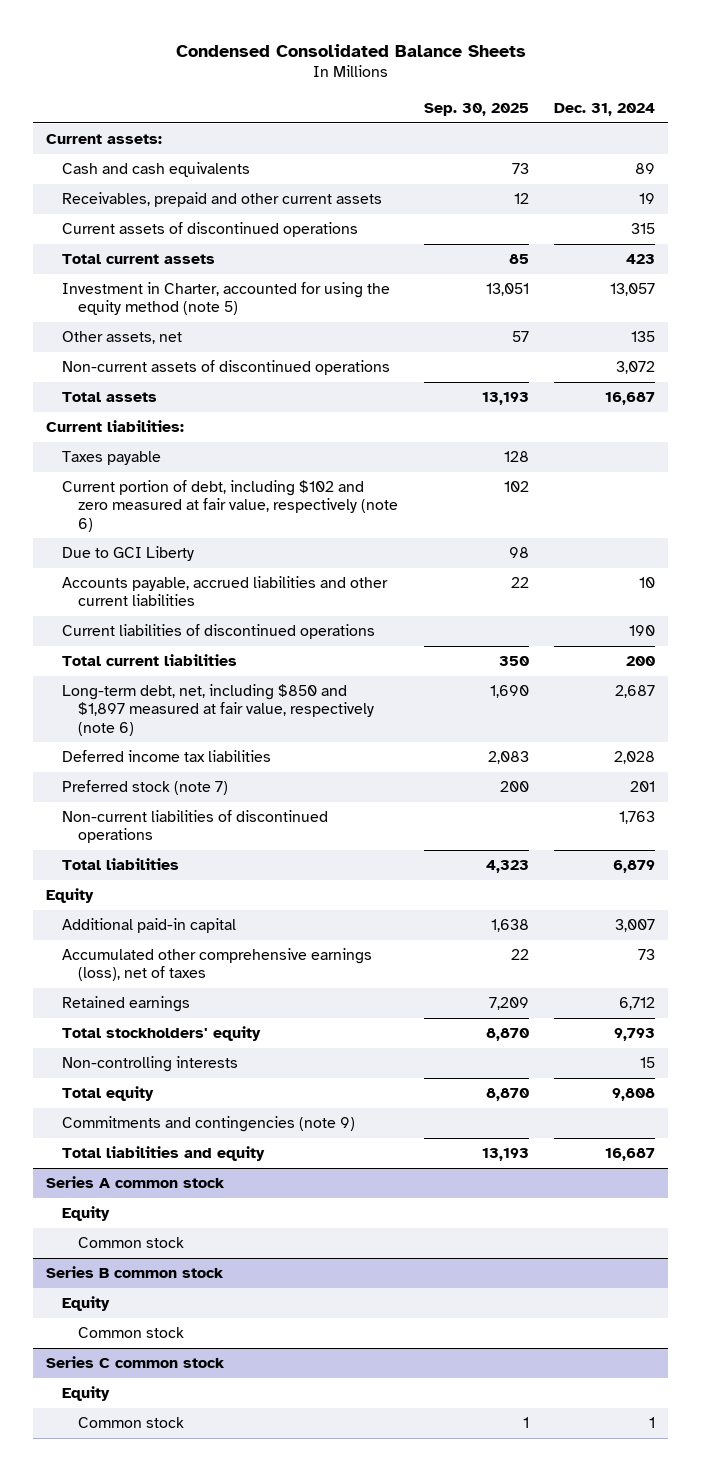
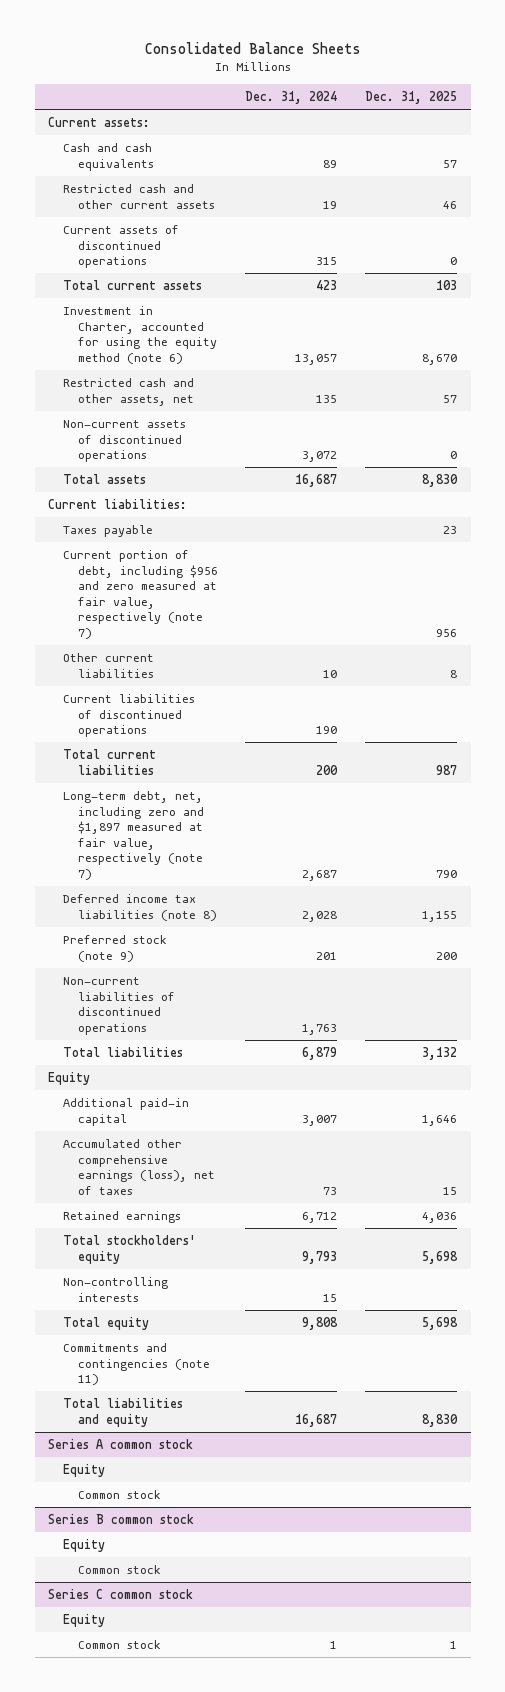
- Condensed Consolidated Balance Sheets
+ Consolidated Balance Sheets
- | Sep. 30, 2025 | Dec. 31, 2024
+ | Dec. 31, 2024 | Dec. 31, 2025
- Receivables, prepaid and other current assets | 12 | 19
+ Restricted cash and other current assets | 19 | 46
- Investment in Charter, accounted for using the equity method (note 5) | 13,051 | 13,057
- Other assets, net | 57 | 135
+ Investment in Charter, accounted for using the equity method (note 6) | 13,057 | 8,670
+ Restricted cash and other assets, net | 135 | 57
- Current portion of debt, including $102 and zero measured at fair value, respectively (note 6) | 102 |
- Due to GCI Liberty | 98 |
- Accounts payable, accrued liabilities and other current liabilities | 22 | 10
+ Current portion of debt, including $956 and zero measured at fair value, respectively (note 7) | | 956
+ Other current liabilities | 10 | 8
- Long-term debt, net, including $850 and $1,897 measured at fair value, respectively (note 6) | 1,690 | 2,687
- Deferred income tax liabilities | 2,083 | 2,028
- Preferred stock (note 7) | 200 | 201
+ Long-term debt, net, including zero and $1,897 measured at fair value, respectively (note 7) | 2,687 | 790
+ Deferred income tax liabilities (note 8) | 2,028 | 1,155
+ Preferred stock (note 9) | 201 | 200
- Commitments and contingencies (note 9)
+ Commitments and contingencies (note 11)

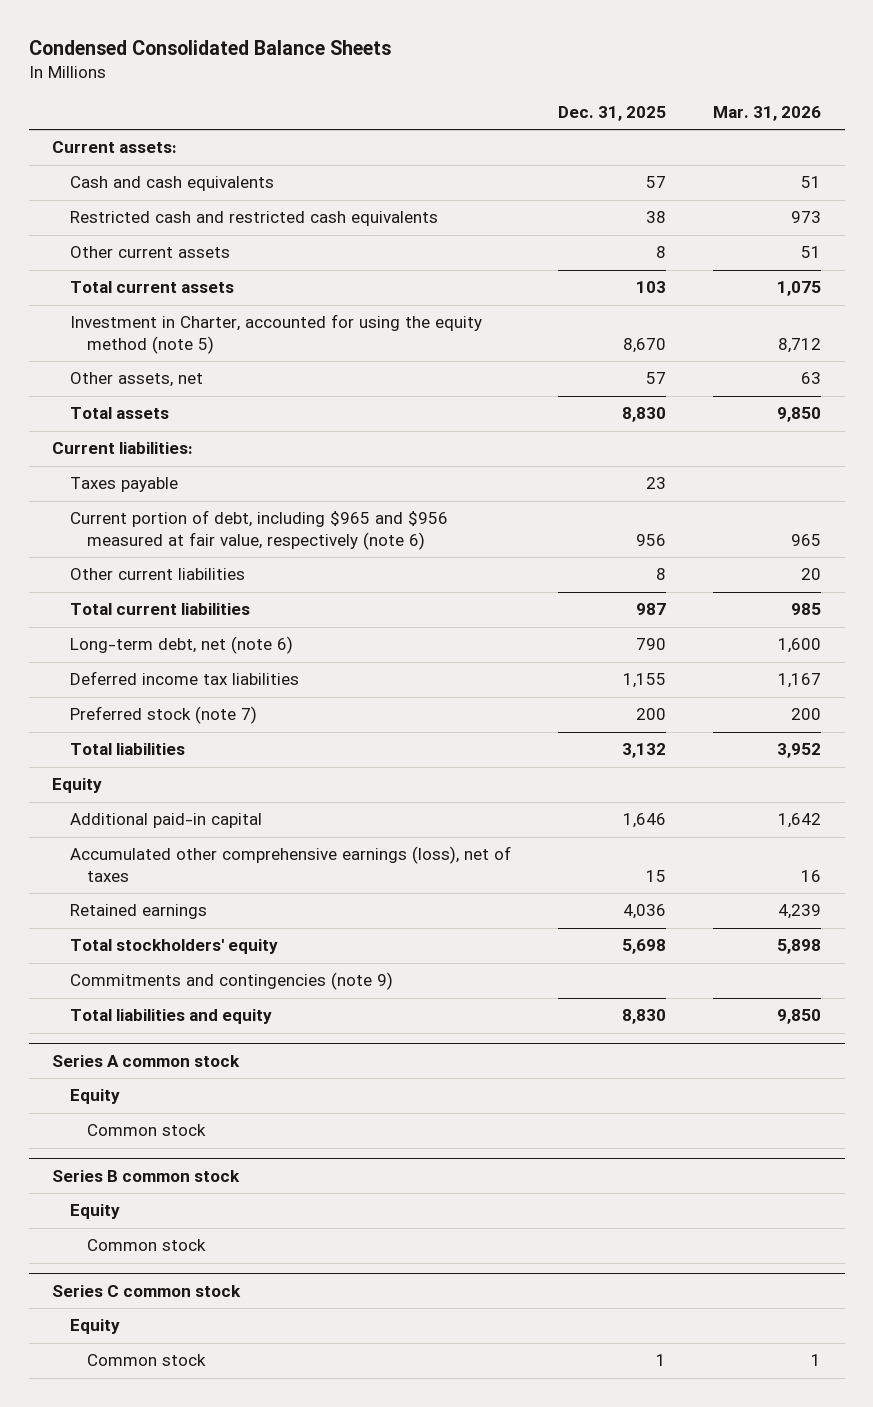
- Consolidated Balance Sheets
+ Condensed Consolidated Balance Sheets
- | Dec. 31, 2024 | Dec. 31, 2025
+ | Dec. 31, 2025 | Mar. 31, 2026
- Restricted cash and other current assets | 19 | 46
- Current assets of discontinued operations | 315 | 0
+ Restricted cash and restricted cash equivalents | 38 | 973
+ Other current assets | 8 | 51
- Investment in Charter, accounted for using the equity method (note 6) | 13,057 | 8,670
- Restricted cash and other assets, net | 135 | 57
- Non-current assets of discontinued operations | 3,072 | 0
+ Investment in Charter, accounted for using the equity method (note 5) | 8,670 | 8,712
+ Other assets, net | 57 | 63
- Current portion of debt, including $956 and zero measured at fair value, respectively (note 7) | | 956
+ Current portion of debt, including $965 and $956 measured at fair value, respectively (note 6) | 956 | 965
- Current liabilities of discontinued operations | 190 |
- Long-term debt, net, including zero and $1,897 measured at fair value, respectively (note 7) | 2,687 | 790
- Deferred income tax liabilities (note 8) | 2,028 | 1,155
- Preferred stock (note 9) | 201 | 200
- Non-current liabilities of discontinued operations | 1,763 |
+ Long-term debt, net (note 6) | 790 | 1,600
+ Deferred income tax liabilities | 1,155 | 1,167
+ Preferred stock (note 7) | 200 | 200
- Non-controlling interests | 15 |
- Total equity | 9,808 | 5,698
- Commitments and contingencies (note 11)
+ Commitments and contingencies (note 9)

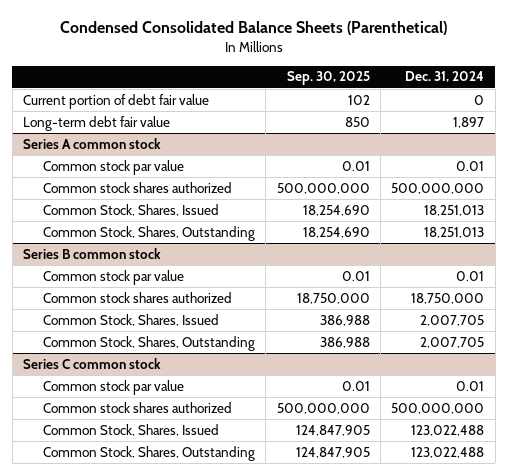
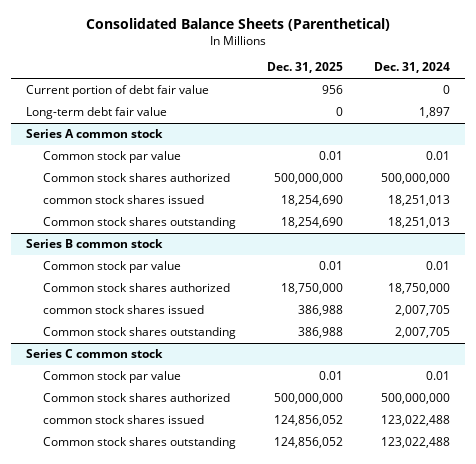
- Condensed Consolidated Balance Sheets (Parenthetical)
+ Consolidated Balance Sheets (Parenthetical)
- | Sep. 30, 2025 | Dec. 31, 2024
+ | Dec. 31, 2025 | Dec. 31, 2024
@ Series A common stock
- Common Stock, Shares, Issued | 18,254,690 | 18,251,013
- Common Stock, Shares, Outstanding | 18,254,690 | 18,251,013
+ common stock shares issued | 18,254,690 | 18,251,013
+ Common stock shares outstanding | 18,254,690 | 18,251,013
@ Series B common stock
- Common Stock, Shares, Issued | 386,988 | 2,007,705
- Common Stock, Shares, Outstanding | 386,988 | 2,007,705
+ common stock shares issued | 386,988 | 2,007,705
+ Common stock shares outstanding | 386,988 | 2,007,705
@ Series C common stock
- Common Stock, Shares, Issued | 124,847,905 | 123,022,488
- Common Stock, Shares, Outstanding | 124,847,905 | 123,022,488
+ common stock shares issued | 124,856,052 | 123,022,488
+ Common stock shares outstanding | 124,856,052 | 123,022,488

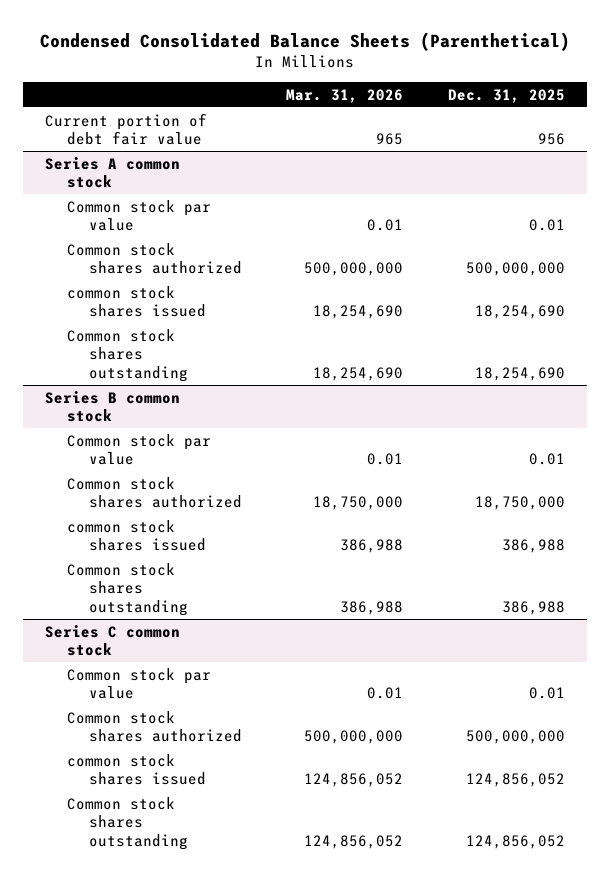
- Consolidated Balance Sheets (Parenthetical)
+ Condensed Consolidated Balance Sheets (Parenthetical)
- | Dec. 31, 2025 | Dec. 31, 2024
+ | Mar. 31, 2026 | Dec. 31, 2025
- Long-term debt fair value | 0 | 1,897

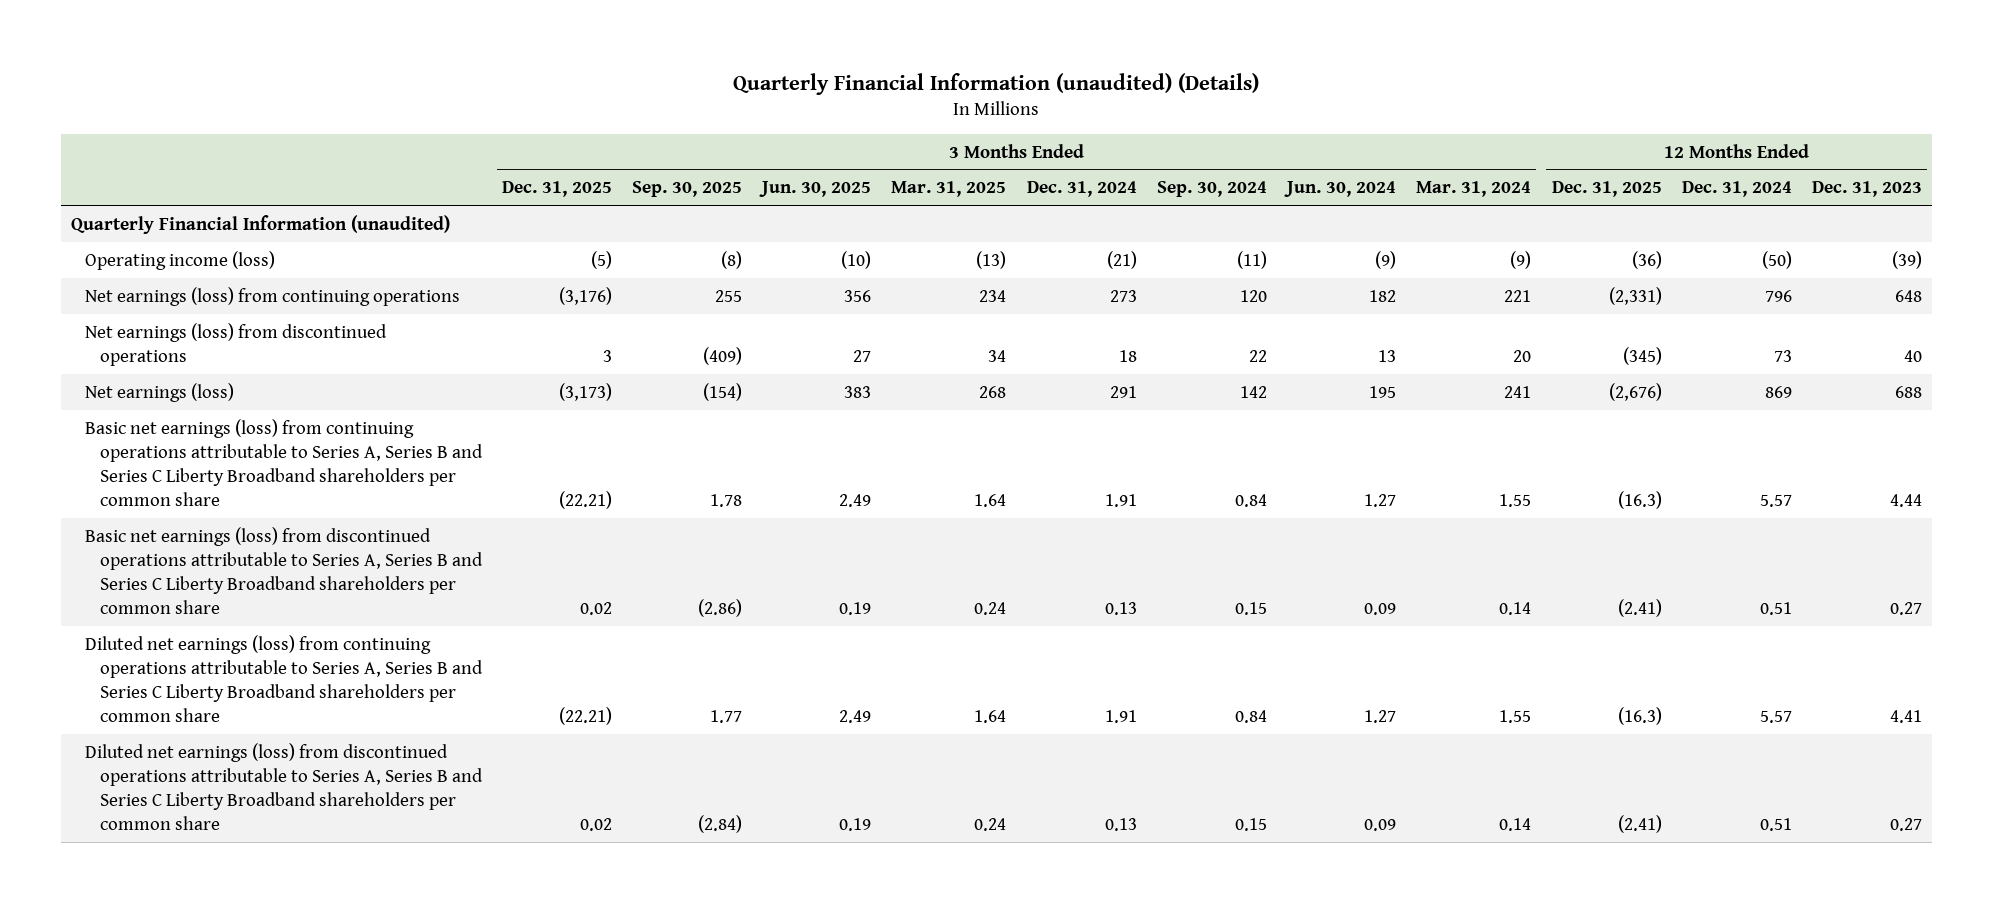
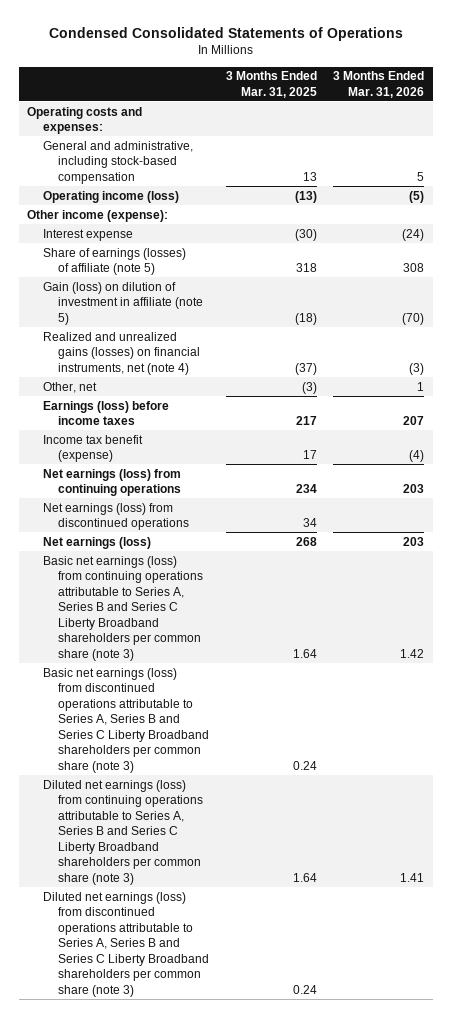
- Quarterly Financial Information (unaudited) (Details)
+ Condensed Consolidated Statements of Operations
- | 3 Months Ended Dec. 31, 2025 | 3 Months Ended Sep. 30, 2025 | 3 Months Ended Jun. 30, 2025 | 3 Months Ended Mar. 31, 2025 | 3 Months Ended Dec. 31, 2024 | 3 Months Ended Sep. 30, 2024 | 3 Months Ended Jun. 30, 2024 | 3 Months Ended Mar. 31, 2024 | 12 Months Ended Dec. 31, 2025 | 12 Months Ended Dec. 31, 2024 | 12 Months Ended Dec. 31, 2023
+ | 3 Months Ended Mar. 31, 2025 | 3 Months Ended Mar. 31, 2026
- Quarterly Financial Information (unaudited)
+ Operating costs and expenses:
+ General and administrative, including stock-based compensation | 13 | 5
+ Other income (expense):
+ Interest expense | (30) | (24)
+ Share of earnings (losses) of affiliate (note 5) | 318 | 308
+ Gain (loss) on dilution of investment in affiliate (note 5) | (18) | (70)
+ Realized and unrealized gains (losses) on financial instruments, net (note 4) | (37) | (3)
+ Other, net | (3) | 1
+ Earnings (loss) before income taxes | 217 | 207
+ Income tax benefit (expense) | 17 | (4)
- Basic net earnings (loss) from continuing operations attributable to Series A, Series B and Series C Liberty Broadband shareholders per common share | (22.21) | 1.78 | 2.49 | 1.64 | 1.91 | 0.84 | 1.27 | 1.55 | (16.3) | 5.57 | 4.44
- Basic net earnings (loss) from discontinued operations attributable to Series A, Series B and Series C Liberty Broadband shareholders per common share | 0.02 | (2.86) | 0.19 | 0.24 | 0.13 | 0.15 | 0.09 | 0.14 | (2.41) | 0.51 | 0.27
- Diluted net earnings (loss) from continuing operations attributable to Series A, Series B and Series C Liberty Broadband shareholders per common share | (22.21) | 1.77 | 2.49 | 1.64 | 1.91 | 0.84 | 1.27 | 1.55 | (16.3) | 5.57 | 4.41
- Diluted net earnings (loss) from discontinued operations attributable to Series A, Series B and Series C Liberty Broadband shareholders per common share | 0.02 | (2.84) | 0.19 | 0.24 | 0.13 | 0.15 | 0.09 | 0.14 | (2.41) | 0.51 | 0.27
+ Basic net earnings (loss) from continuing operations attributable to Series A, Series B and Series C Liberty Broadband shareholders per common share (note 3) | 1.64 | 1.42
+ Basic net earnings (loss) from discontinued operations attributable to Series A, Series B and Series C Liberty Broadband shareholders per common share (note 3) | 0.24 |
+ Diluted net earnings (loss) from continuing operations attributable to Series A, Series B and Series C Liberty Broadband shareholders per common share (note 3) | 1.64 | 1.41
+ Diluted net earnings (loss) from discontinued operations attributable to Series A, Series B and Series C Liberty Broadband shareholders per common share (note 3) | 0.24 |

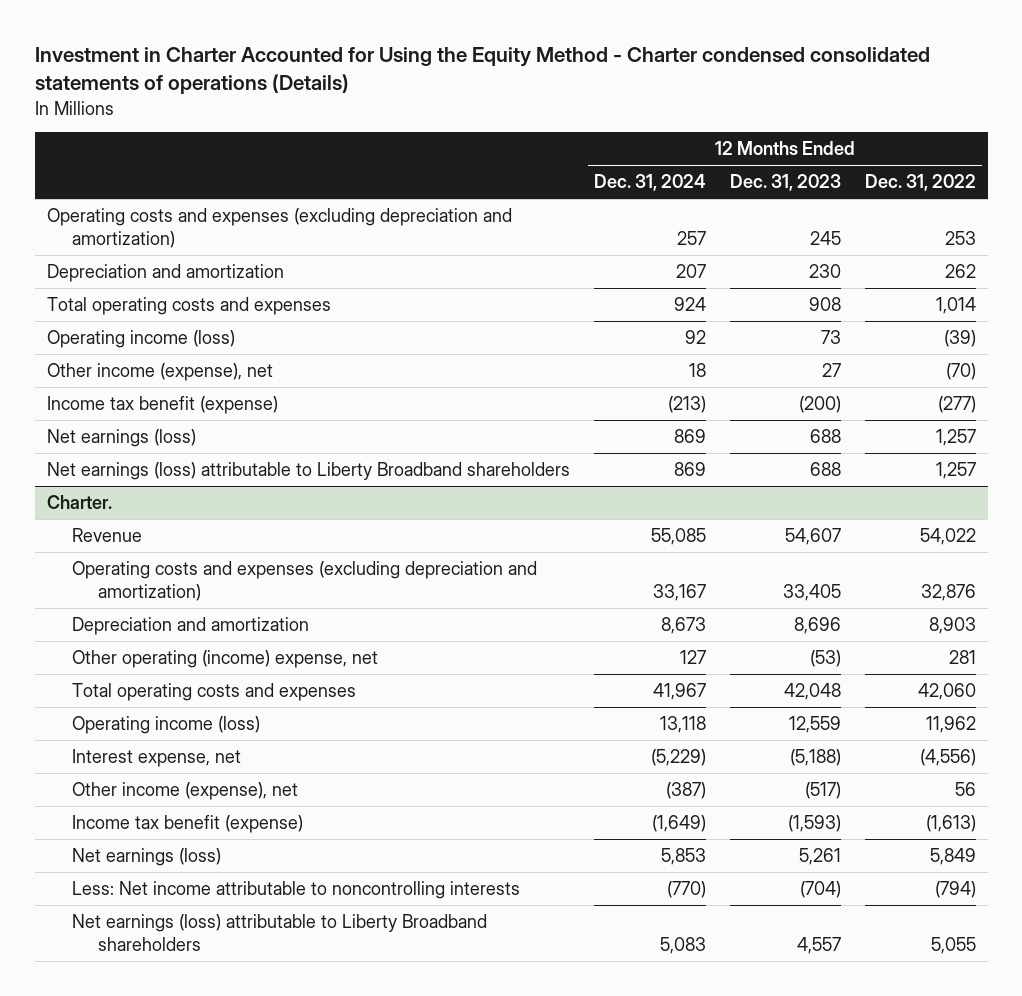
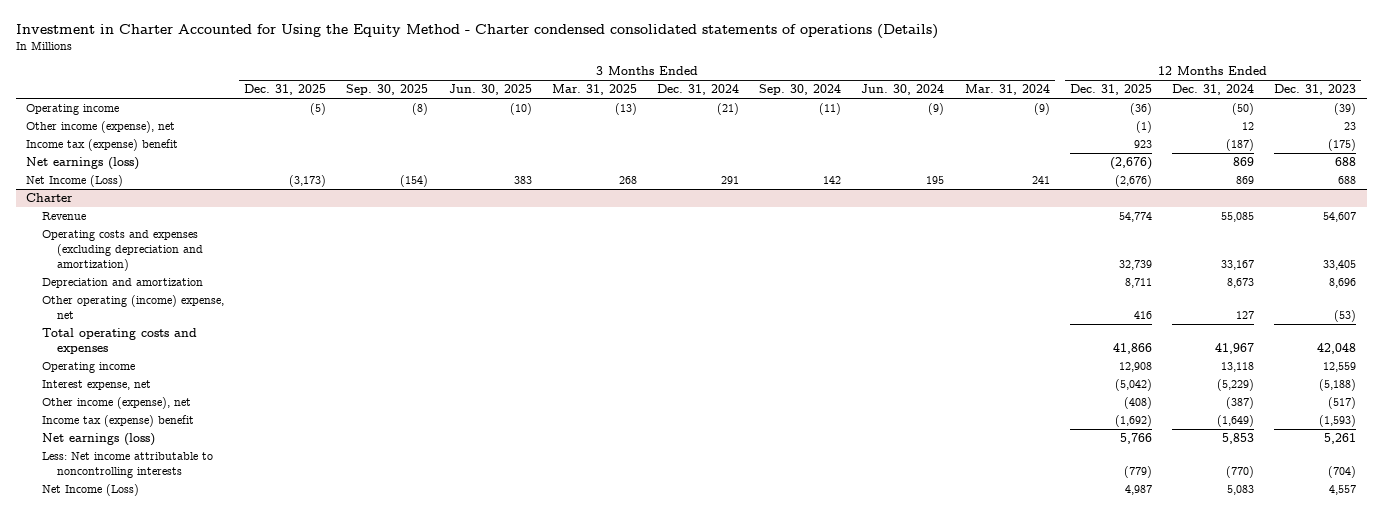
- | 12 Months Ended Dec. 31, 2024 | 12 Months Ended Dec. 31, 2023 | 12 Months Ended Dec. 31, 2022
+ | 3 Months Ended Dec. 31, 2025 | 3 Months Ended Sep. 30, 2025 | 3 Months Ended Jun. 30, 2025 | 3 Months Ended Mar. 31, 2025 | 3 Months Ended Dec. 31, 2024 | 3 Months Ended Sep. 30, 2024 | 3 Months Ended Jun. 30, 2024 | 3 Months Ended Mar. 31, 2024 | 12 Months Ended Dec. 31, 2025 | 12 Months Ended Dec. 31, 2024 | 12 Months Ended Dec. 31, 2023
- Operating costs and expenses (excluding depreciation and amortization) | 257 | 245 | 253
- Depreciation and amortization | 207 | 230 | 262
- Total operating costs and expenses | 924 | 908 | 1,014
- Operating income (loss) | 92 | 73 | (39)
- Other income (expense), net | 18 | 27 | (70)
- Income tax benefit (expense) | (213) | (200) | (277)
+ Operating income | (5) | (8) | (10) | (13) | (21) | (11) | (9) | (9) | (36) | (50) | (39)
+ Other income (expense), net | | | | | | | | | (1) | 12 | 23
+ Income tax (expense) benefit | | | | | | | | | 923 | (187) | (175)
- Net earnings (loss) attributable to Liberty Broadband shareholders | 869 | 688 | 1,257
- Charter.
+ Net Income (Loss) | (3,173) | (154) | 383 | 268 | 291 | 142 | 195 | 241 | (2,676) | 869 | 688
+ Charter
- Operating income (loss) | 13,118 | 12,559 | 11,962
+ Operating income | | | | | | | | | 12,908 | 13,118 | 12,559
- Income tax benefit (expense) | (1,649) | (1,593) | (1,613)
+ Income tax (expense) benefit | | | | | | | | | (1,692) | (1,649) | (1,593)
- Net earnings (loss) attributable to Liberty Broadband shareholders | 5,083 | 4,557 | 5,055
+ Net Income (Loss) | | | | | | | | | 4,987 | 5,083 | 4,557

